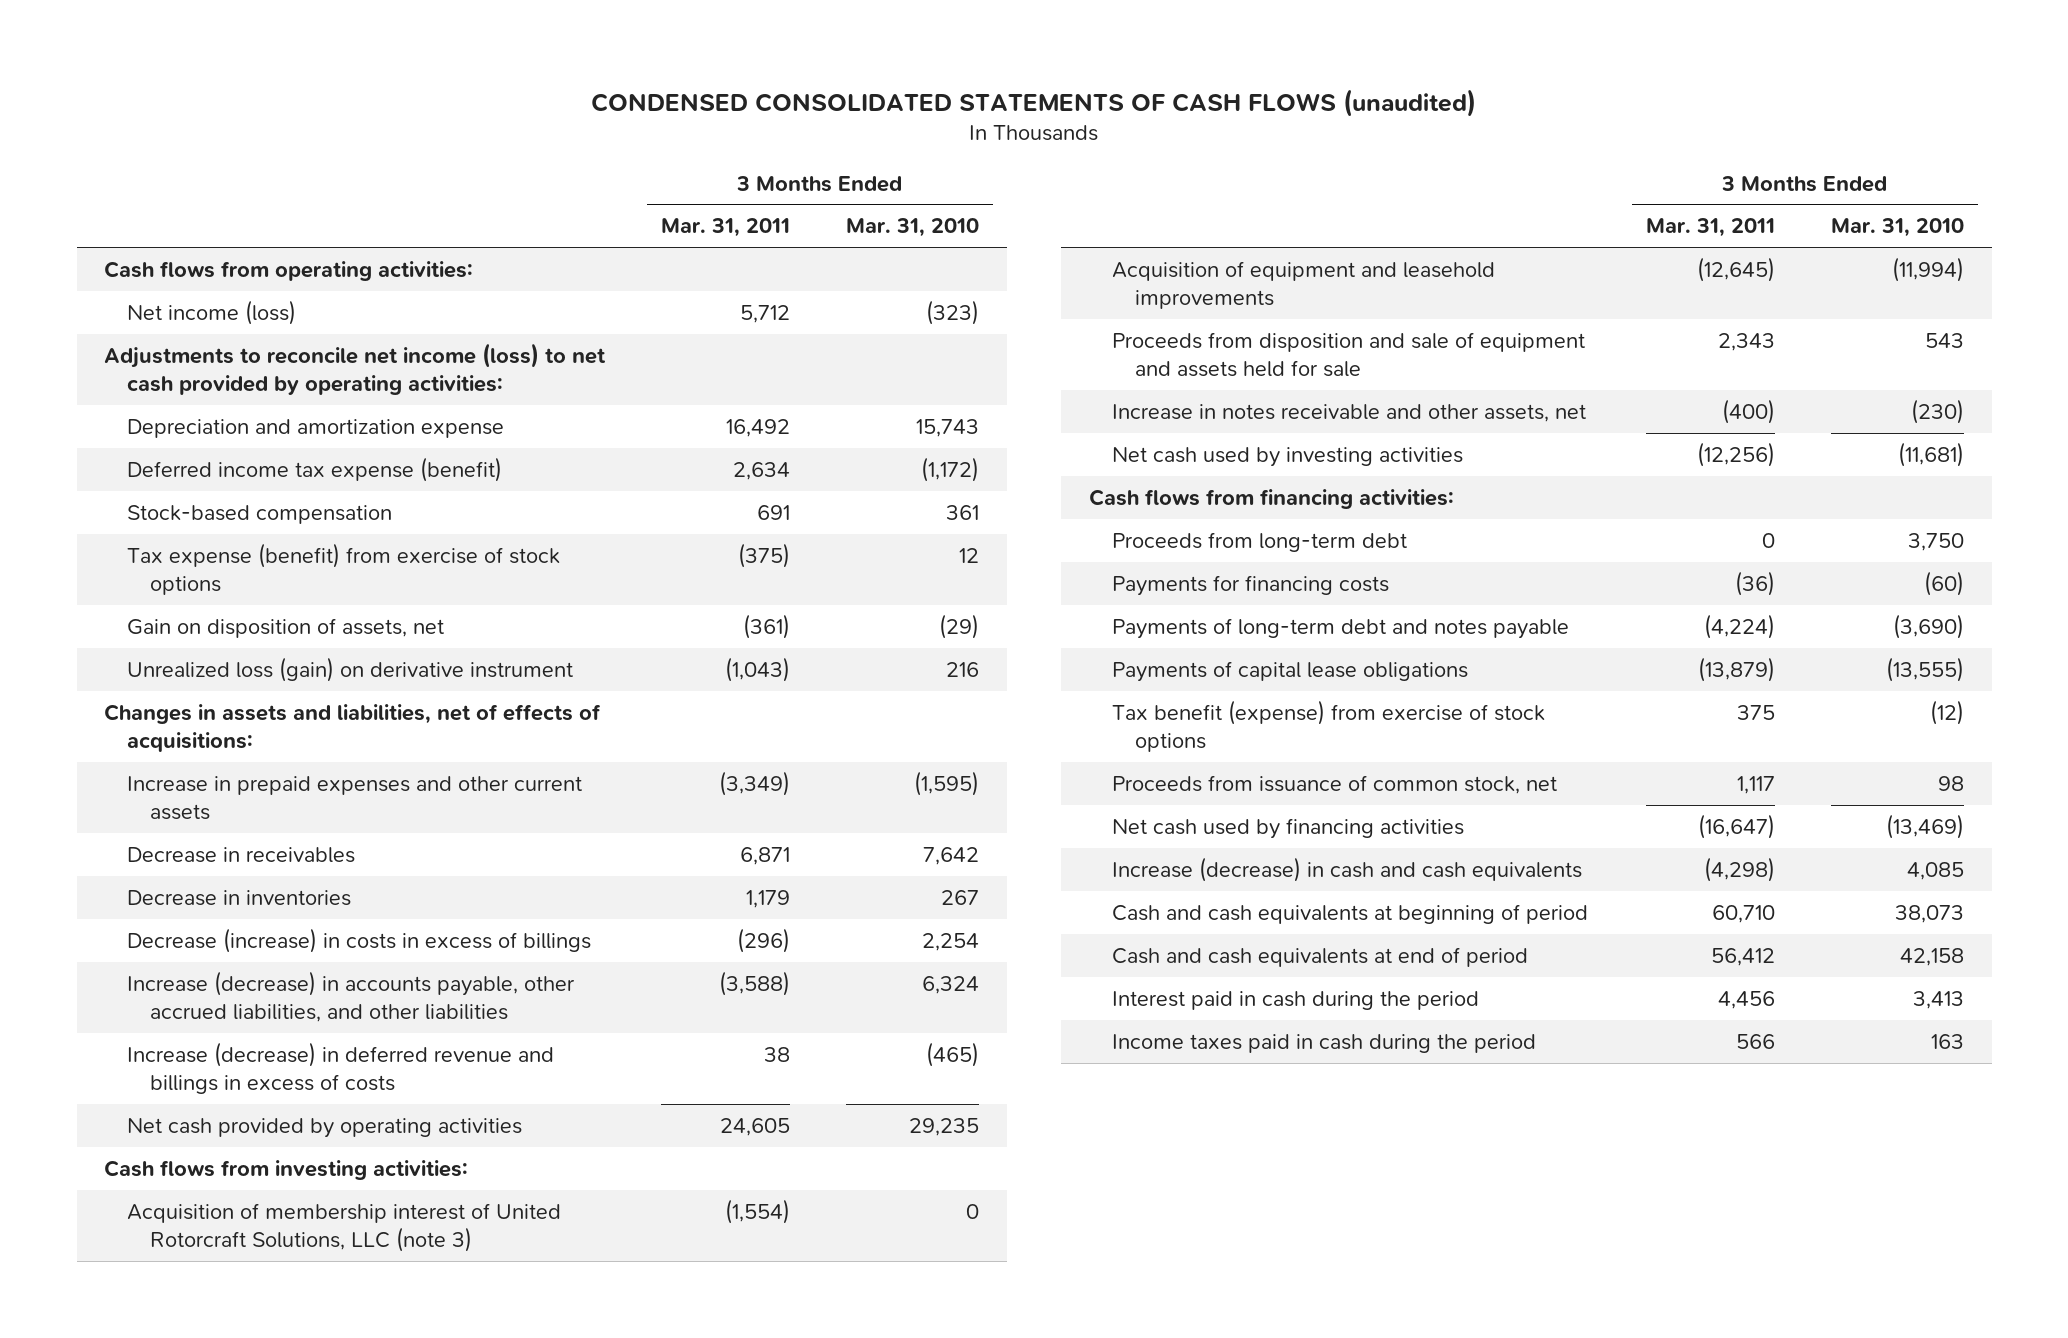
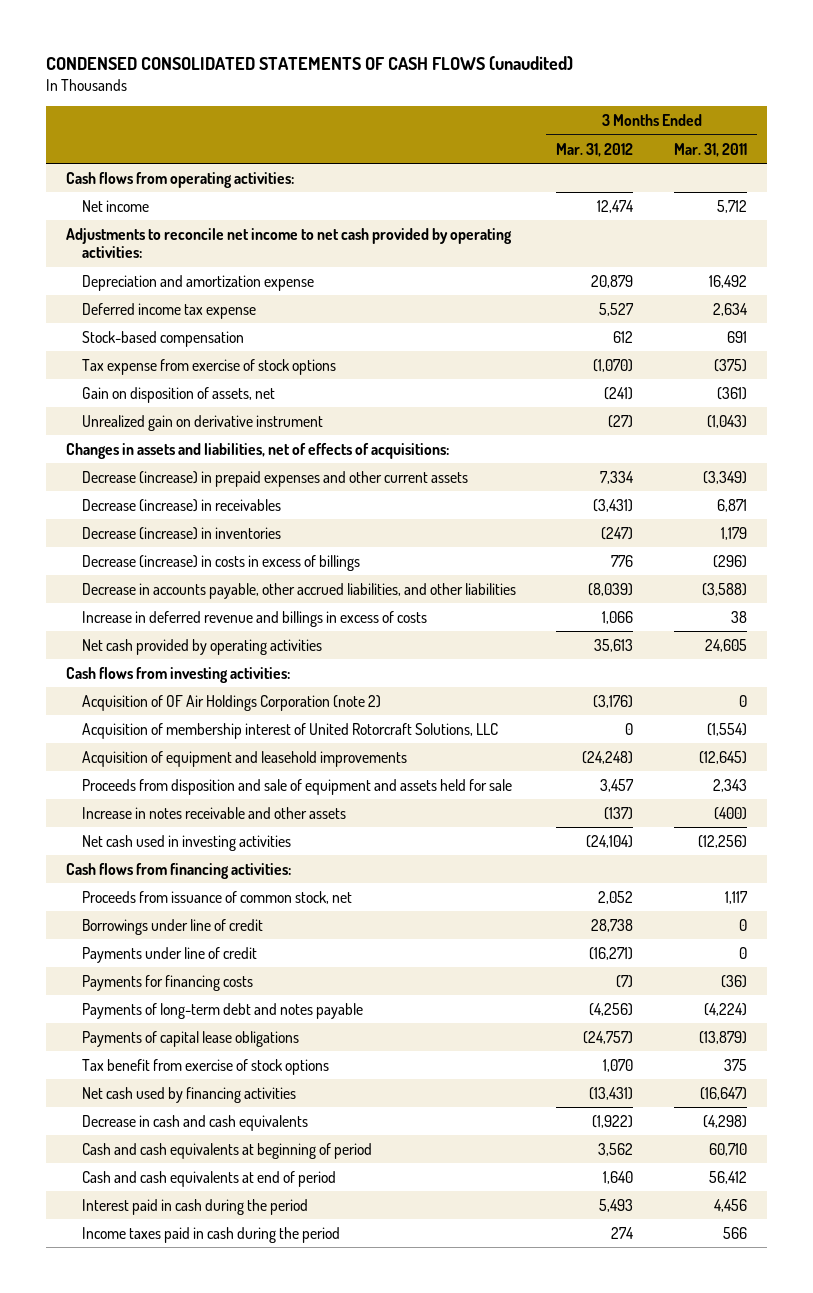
- | 3 Months Ended Mar. 31, 2011 | 3 Months Ended Mar. 31, 2010
+ | 3 Months Ended Mar. 31, 2012 | 3 Months Ended Mar. 31, 2011
- Net income (loss) | 5,712 | (323)
- Adjustments to reconcile net income (loss) to net cash provided by operating activities:
+ Net income | 12,474 | 5,712
+ Adjustments to reconcile net income to net cash provided by operating activities:
- Deferred income tax expense (benefit) | 2,634 | (1,172)
+ Deferred income tax expense | 5,527 | 2,634
- Tax expense (benefit) from exercise of stock options | (375) | 12
+ Tax expense from exercise of stock options | (1,070) | (375)
- Unrealized loss (gain) on derivative instrument | (1,043) | 216
+ Unrealized gain on derivative instrument | (27) | (1,043)
- Increase in prepaid expenses and other current assets | (3,349) | (1,595)
- Decrease in receivables | 6,871 | 7,642
- Decrease in inventories | 1,179 | 267
+ Decrease (increase) in prepaid expenses and other current assets | 7,334 | (3,349)
+ Decrease (increase) in receivables | (3,431) | 6,871
+ Decrease (increase) in inventories | (247) | 1,179
- Increase (decrease) in accounts payable, other accrued liabilities, and other liabilities | (3,588) | 6,324
- Increase (decrease) in deferred revenue and billings in excess of costs | 38 | (465)
+ Decrease in accounts payable, other accrued liabilities, and other liabilities | (8,039) | (3,588)
+ Increase in deferred revenue and billings in excess of costs | 1,066 | 38
- Acquisition of membership interest of United Rotorcraft Solutions, LLC (note 3) | (1,554) | 0
+ Acquisition of OF Air Holdings Corporation (note 2) | (3,176) | 0
+ Acquisition of membership interest of United Rotorcraft Solutions, LLC | 0 | (1,554)
- Increase in notes receivable and other assets, net | (400) | (230)
- Net cash used by investing activities | (12,256) | (11,681)
+ Increase in notes receivable and other assets | (137) | (400)
+ Net cash used in investing activities | (24,104) | (12,256)
- Proceeds from long-term debt | 0 | 3,750
moved up: Proceeds from issuance of common stock, net | 2,052 | 1,117
+ Borrowings under line of credit | 28,738 | 0
+ Payments under line of credit | (16,271) | 0
- Tax benefit (expense) from exercise of stock options | 375 | (12)
+ Tax benefit from exercise of stock options | 1,070 | 375
- Increase (decrease) in cash and cash equivalents | (4,298) | 4,085
+ Decrease in cash and cash equivalents | (1,922) | (4,298)

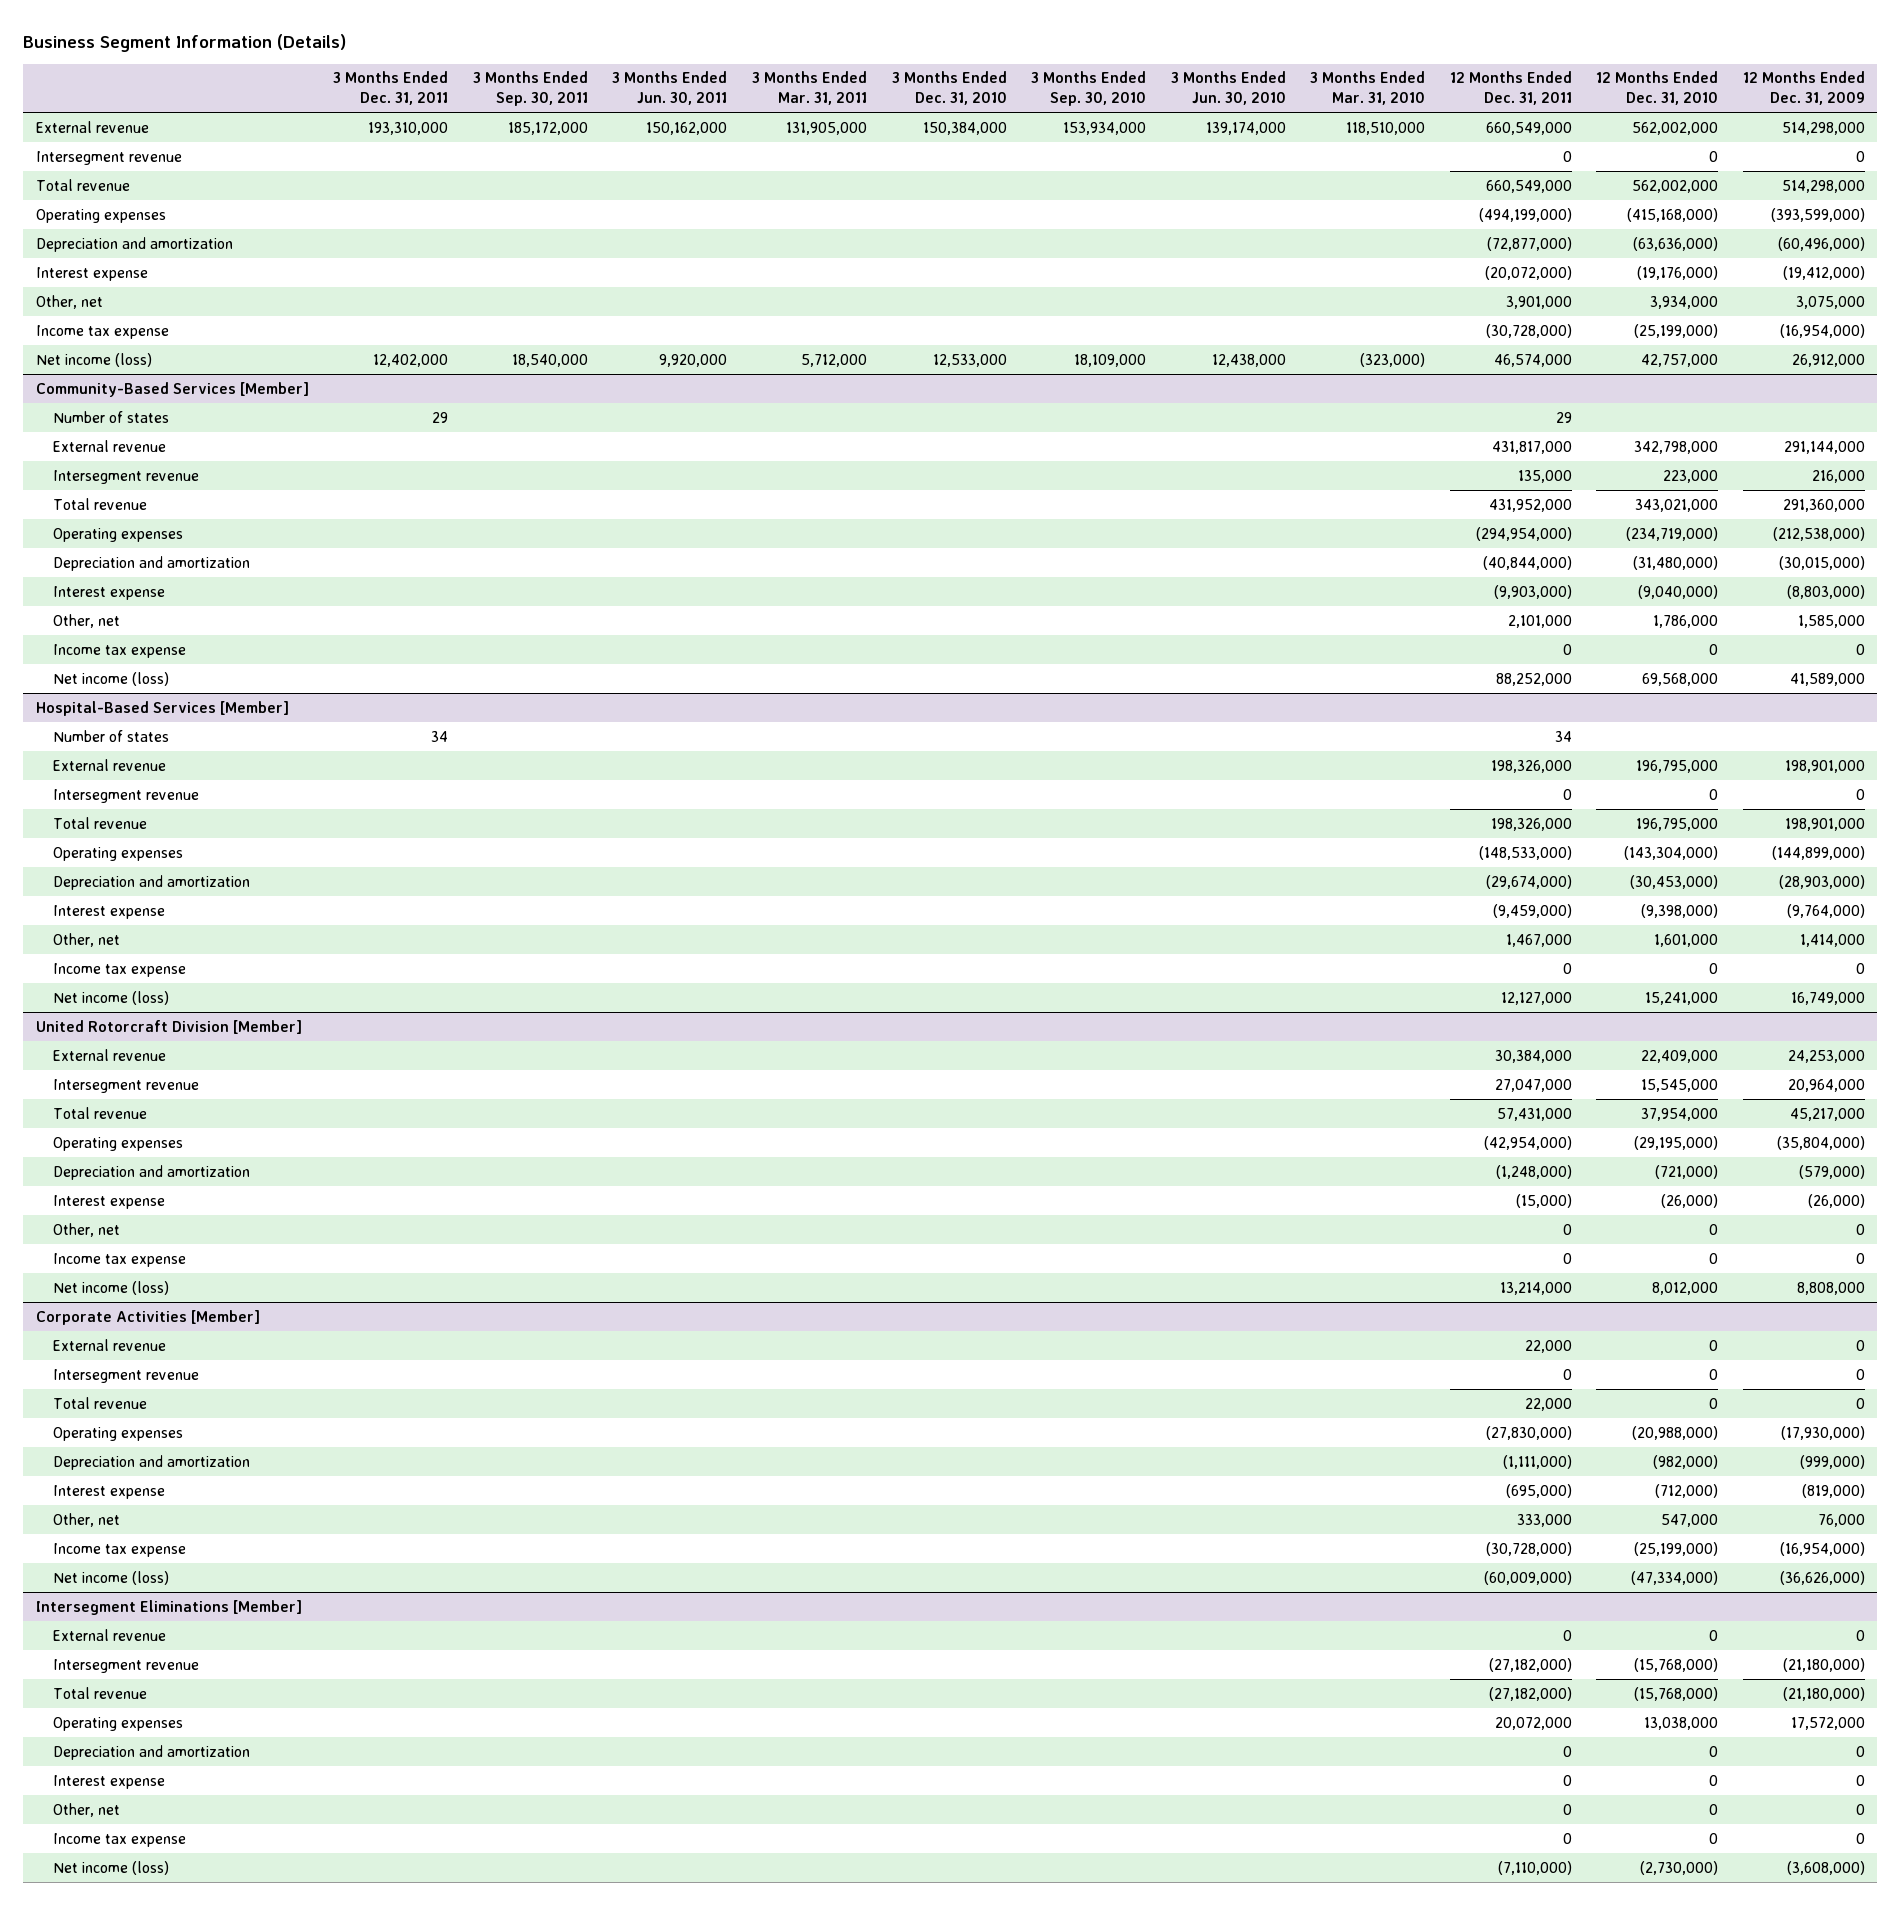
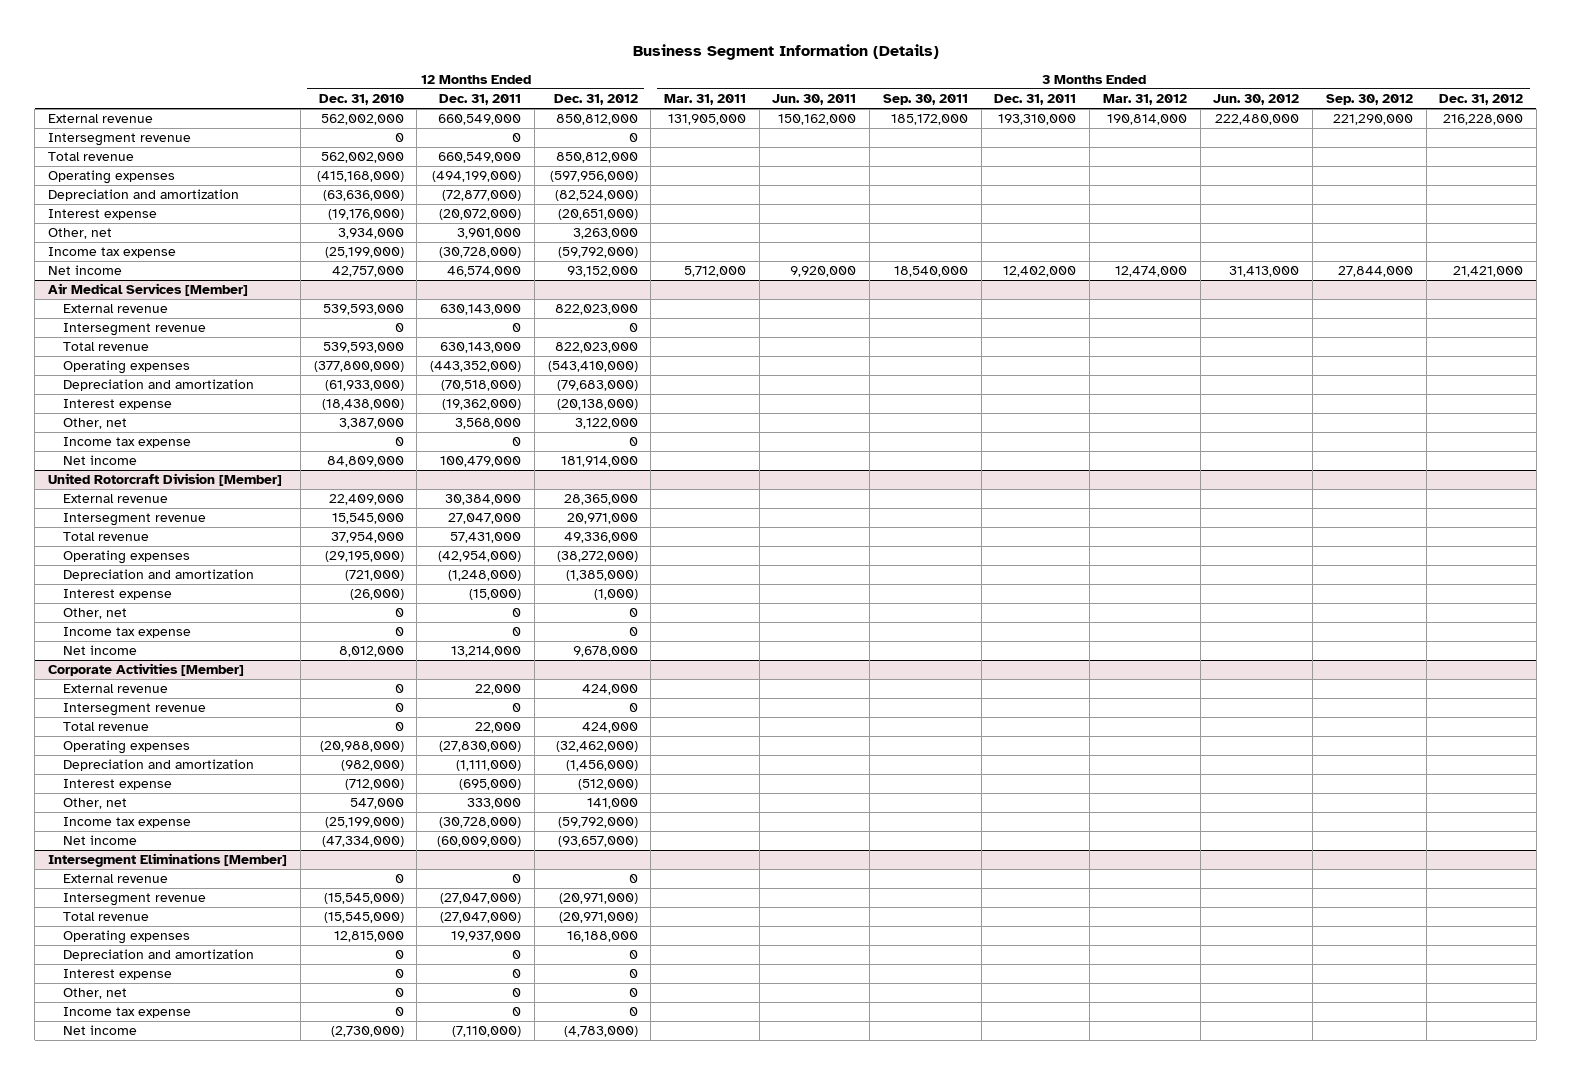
- | 3 Months Ended Dec. 31, 2011 | 3 Months Ended Sep. 30, 2011 | 3 Months Ended Jun. 30, 2011 | 3 Months Ended Mar. 31, 2011 | 3 Months Ended Dec. 31, 2010 | 3 Months Ended Sep. 30, 2010 | 3 Months Ended Jun. 30, 2010 | 3 Months Ended Mar. 31, 2010 | 12 Months Ended Dec. 31, 2011 | 12 Months Ended Dec. 31, 2010 | 12 Months Ended Dec. 31, 2009
+ | 12 Months Ended Dec. 31, 2010 | 12 Months Ended Dec. 31, 2011 | 12 Months Ended Dec. 31, 2012 | 3 Months Ended Mar. 31, 2011 | 3 Months Ended Jun. 30, 2011 | 3 Months Ended Sep. 30, 2011 | 3 Months Ended Dec. 31, 2011 | 3 Months Ended Mar. 31, 2012 | 3 Months Ended Jun. 30, 2012 | 3 Months Ended Sep. 30, 2012 | 3 Months Ended Dec. 31, 2012
- Net income (loss) | 12,402,000 | 18,540,000 | 9,920,000 | 5,712,000 | 12,533,000 | 18,109,000 | 12,438,000 | (323,000) | 46,574,000 | 42,757,000 | 26,912,000
- Community-Based Services [Member]
- Number of states | 29 | | | | | | | | 29 | |
- External revenue | | | | | | | | | 431,817,000 | 342,798,000 | 291,144,000
- Intersegment revenue | | | | | | | | | 135,000 | 223,000 | 216,000
- Total revenue | | | | | | | | | 431,952,000 | 343,021,000 | 291,360,000
- Operating expenses | | | | | | | | | (294,954,000) | (234,719,000) | (212,538,000)
- Depreciation and amortization | | | | | | | | | (40,844,000) | (31,480,000) | (30,015,000)
- Interest expense | | | | | | | | | (9,903,000) | (9,040,000) | (8,803,000)
- Other, net | | | | | | | | | 2,101,000 | 1,786,000 | 1,585,000
- Income tax expense | | | | | | | | | 0 | 0 | 0
- Net income (loss) | | | | | | | | | 88,252,000 | 69,568,000 | 41,589,000
- Hospital-Based Services [Member]
- Number of states | 34 | | | | | | | | 34 | |
- External revenue | | | | | | | | | 198,326,000 | 196,795,000 | 198,901,000
+ Net income | 42,757,000 | 46,574,000 | 93,152,000 | 5,712,000 | 9,920,000 | 18,540,000 | 12,402,000 | 12,474,000 | 31,413,000 | 27,844,000 | 21,421,000
+ Air Medical Services [Member]
+ External revenue | 539,593,000 | 630,143,000 | 822,023,000 | | | | | | | |
- Total revenue | | | | | | | | | 198,326,000 | 196,795,000 | 198,901,000
- Operating expenses | | | | | | | | | (148,533,000) | (143,304,000) | (144,899,000)
- Depreciation and amortization | | | | | | | | | (29,674,000) | (30,453,000) | (28,903,000)
- Interest expense | | | | | | | | | (9,459,000) | (9,398,000) | (9,764,000)
- Other, net | | | | | | | | | 1,467,000 | 1,601,000 | 1,414,000
+ Total revenue | 539,593,000 | 630,143,000 | 822,023,000 | | | | | | | |
+ Operating expenses | (377,800,000) | (443,352,000) | (543,410,000) | | | | | | | |
+ Depreciation and amortization | (61,933,000) | (70,518,000) | (79,683,000) | | | | | | | |
+ Interest expense | (18,438,000) | (19,362,000) | (20,138,000) | | | | | | | |
+ Other, net | 3,387,000 | 3,568,000 | 3,122,000 | | | | | | | |
- Net income (loss) | | | | | | | | | 12,127,000 | 15,241,000 | 16,749,000
+ Net income | 84,809,000 | 100,479,000 | 181,914,000 | | | | | | | |
@ United Rotorcraft Division [Member]
- Net income (loss) | | | | | | | | | 13,214,000 | 8,012,000 | 8,808,000
+ Net income | 8,012,000 | 13,214,000 | 9,678,000 | | | | | | | |
@ Corporate Activities [Member]
- Net income (loss) | | | | | | | | | (60,009,000) | (47,334,000) | (36,626,000)
+ Net income | (47,334,000) | (60,009,000) | (93,657,000) | | | | | | | |
@ Intersegment Eliminations [Member]
- Intersegment revenue | | | | | | | | | (27,182,000) | (15,768,000) | (21,180,000)
- Total revenue | | | | | | | | | (27,182,000) | (15,768,000) | (21,180,000)
- Operating expenses | | | | | | | | | 20,072,000 | 13,038,000 | 17,572,000
+ Intersegment revenue | (15,545,000) | (27,047,000) | (20,971,000) | | | | | | | |
+ Total revenue | (15,545,000) | (27,047,000) | (20,971,000) | | | | | | | |
+ Operating expenses | 12,815,000 | 19,937,000 | 16,188,000 | | | | | | | |
- Net income (loss) | | | | | | | | | (7,110,000) | (2,730,000) | (3,608,000)
+ Net income | (2,730,000) | (7,110,000) | (4,783,000) | | | | | | | |

